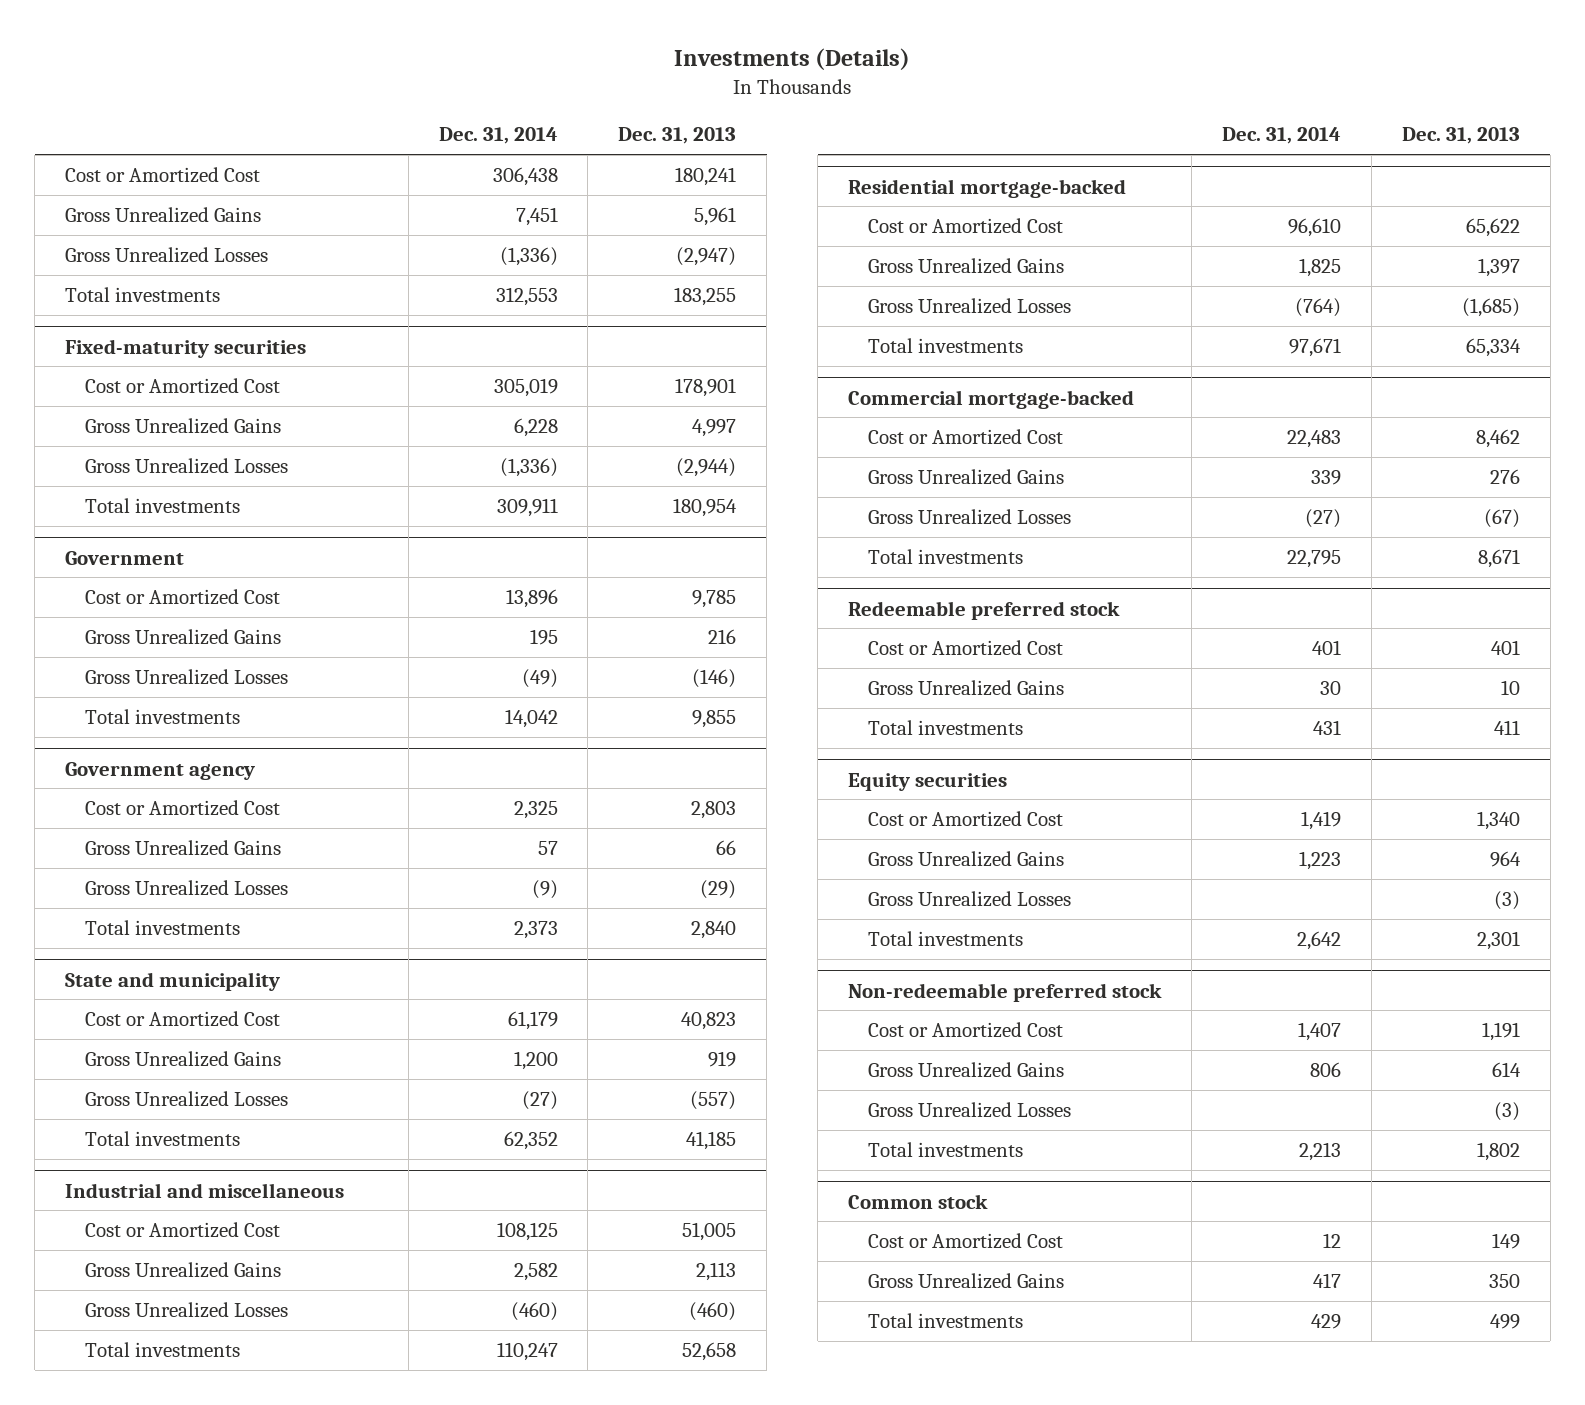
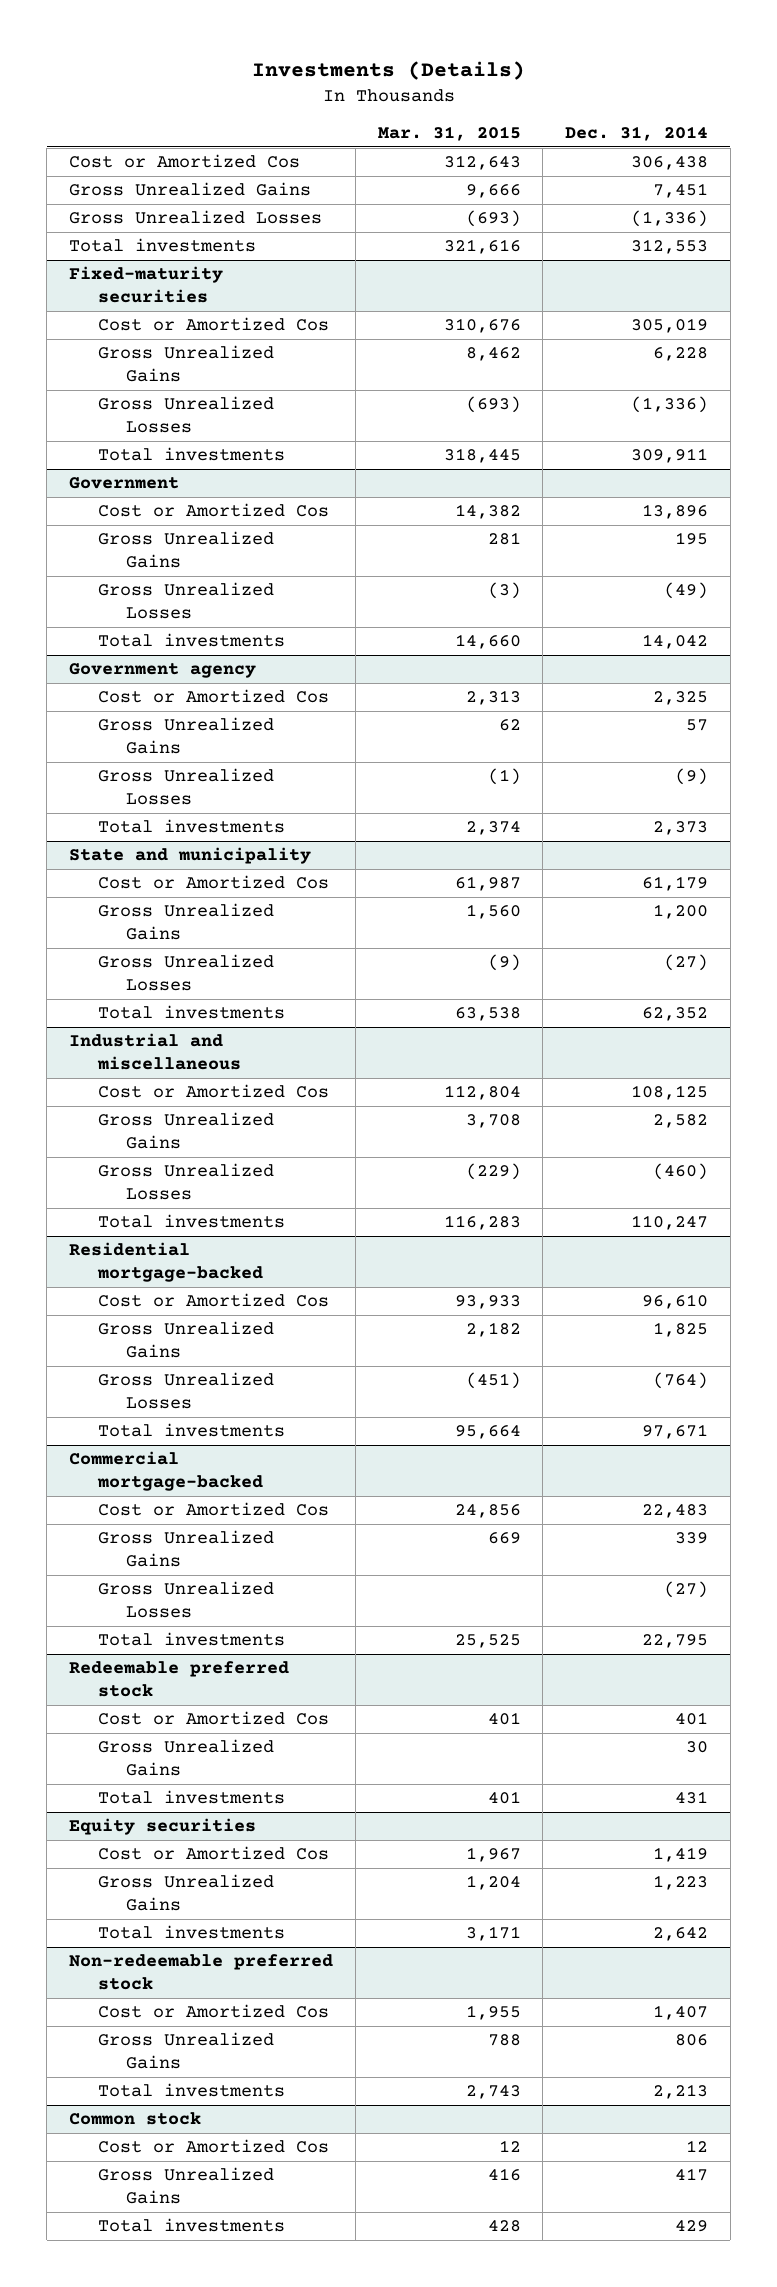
- | Dec. 31, 2014 | Dec. 31, 2013
+ | Mar. 31, 2015 | Dec. 31, 2014
- Cost or Amortized Cost | 306,438 | 180,241
+ Cost or Amortized Cos | 312,643 | 306,438
@ Fixed-maturity securities
- Cost or Amortized Cost | 305,019 | 178,901
+ Cost or Amortized Cos | 310,676 | 305,019
@ Government
- Cost or Amortized Cost | 13,896 | 9,785
+ Cost or Amortized Cos | 14,382 | 13,896
@ Government agency
- Cost or Amortized Cost | 2,325 | 2,803
+ Cost or Amortized Cos | 2,313 | 2,325
@ State and municipality
- Cost or Amortized Cost | 61,179 | 40,823
+ Cost or Amortized Cos | 61,987 | 61,179
@ Industrial and miscellaneous
- Cost or Amortized Cost | 108,125 | 51,005
+ Cost or Amortized Cos | 112,804 | 108,125
@ Residential mortgage-backed
- Cost or Amortized Cost | 96,610 | 65,622
+ Cost or Amortized Cos | 93,933 | 96,610
@ Commercial mortgage-backed
- Cost or Amortized Cost | 22,483 | 8,462
+ Cost or Amortized Cos | 24,856 | 22,483
@ Redeemable preferred stock
- Cost or Amortized Cost | 401 | 401
+ Cost or Amortized Cos | 401 | 401
@ Equity securities
- Cost or Amortized Cost | 1,419 | 1,340
+ Cost or Amortized Cos | 1,967 | 1,419
- Gross Unrealized Losses | | (3)
@ Non-redeemable preferred stock
- Cost or Amortized Cost | 1,407 | 1,191
+ Cost or Amortized Cos | 1,955 | 1,407
- Gross Unrealized Losses | | (3)
@ Common stock
- Cost or Amortized Cost | 12 | 149
+ Cost or Amortized Cos | 12 | 12

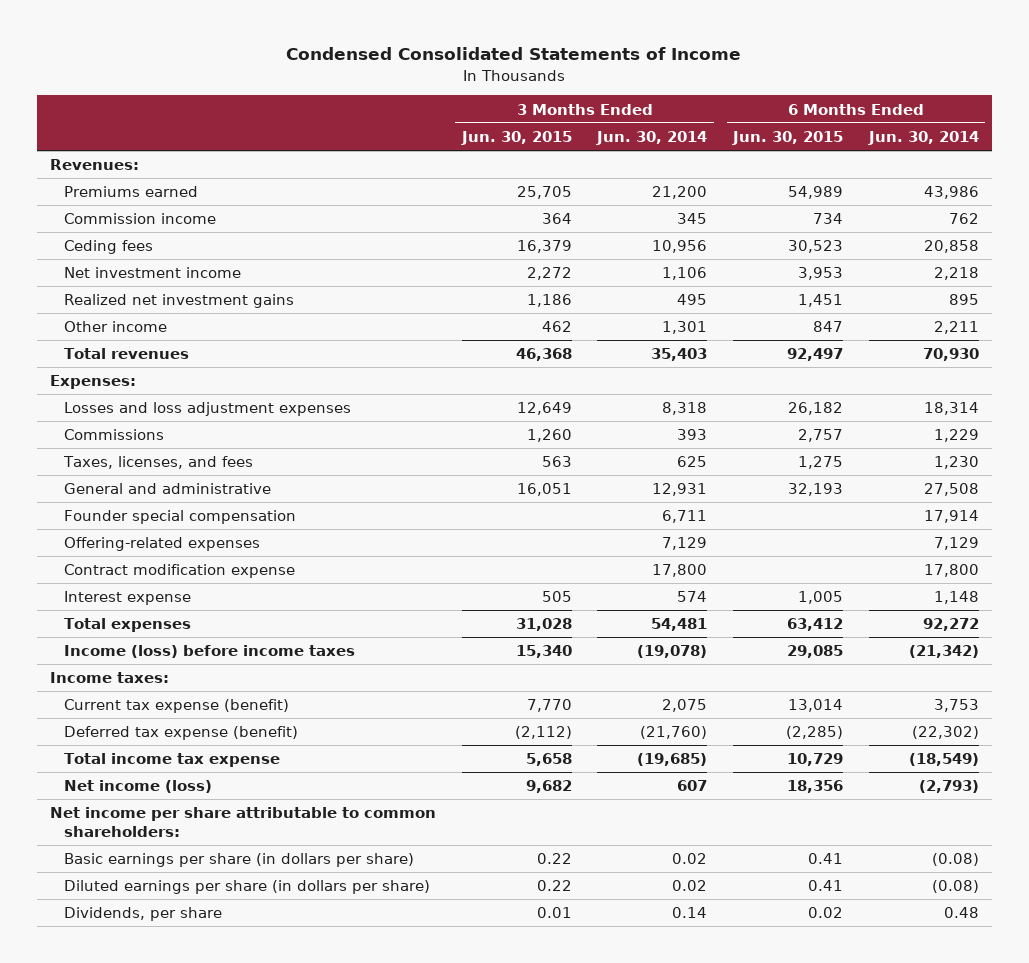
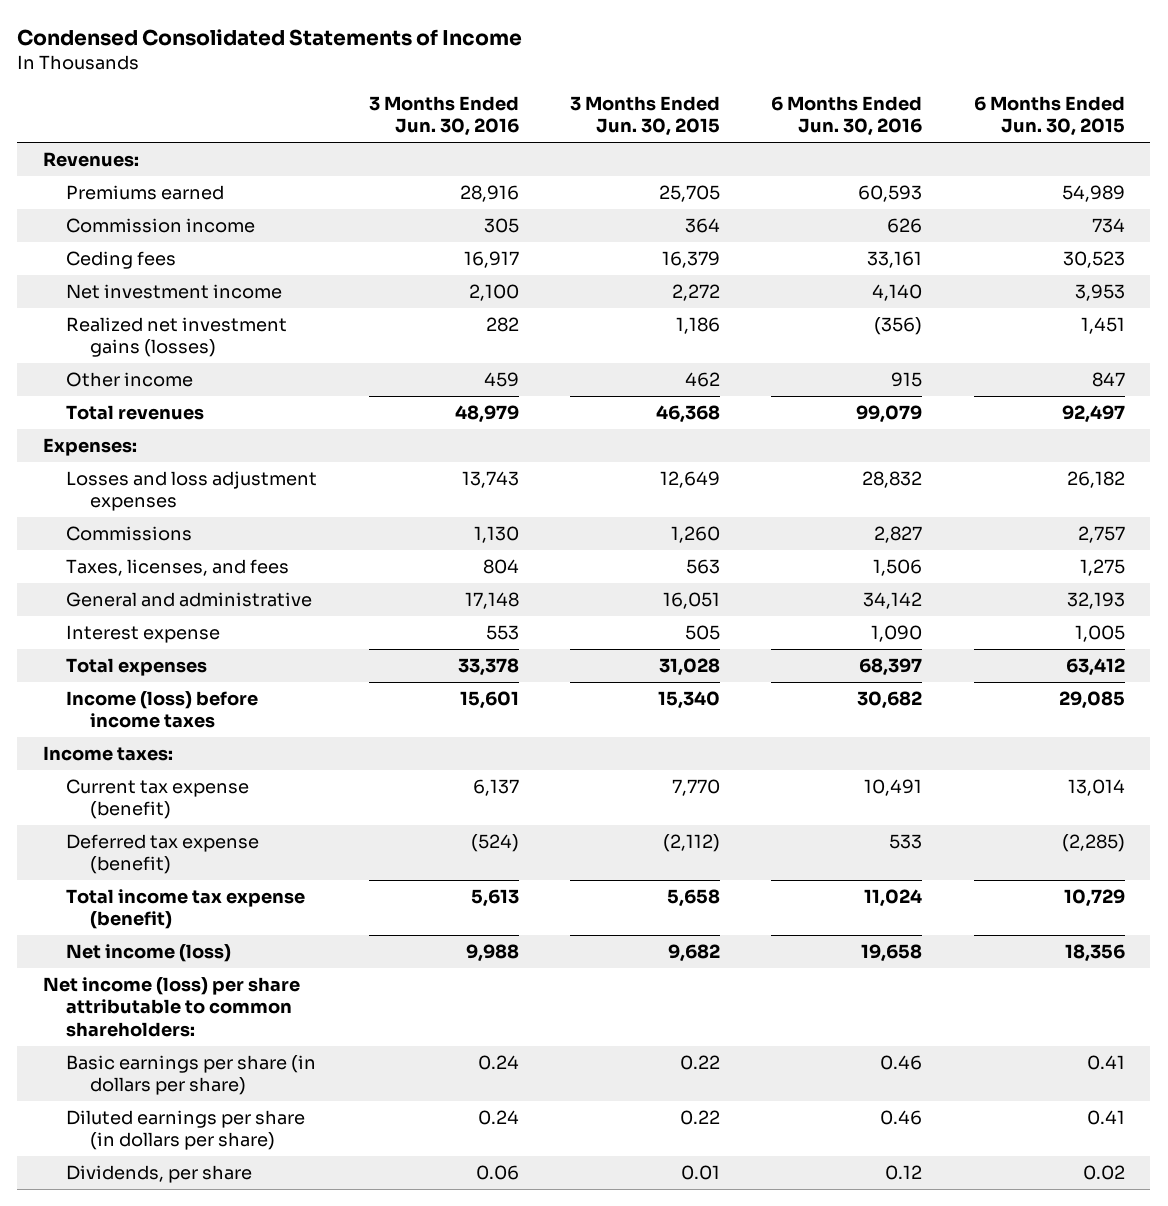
- | 3 Months Ended Jun. 30, 2015 | 3 Months Ended Jun. 30, 2014 | 6 Months Ended Jun. 30, 2015 | 6 Months Ended Jun. 30, 2014
+ | 3 Months Ended Jun. 30, 2016 | 3 Months Ended Jun. 30, 2015 | 6 Months Ended Jun. 30, 2016 | 6 Months Ended Jun. 30, 2015
- Realized net investment gains | 1,186 | 495 | 1,451 | 895
+ Realized net investment gains (losses) | 282 | 1,186 | (356) | 1,451
- Founder special compensation | | 6,711 | | 17,914
- Offering-related expenses | | 7,129 | | 7,129
- Contract modification expense | | 17,800 | | 17,800
- Total income tax expense | 5,658 | (19,685) | 10,729 | (18,549)
+ Total income tax expense (benefit) | 5,613 | 5,658 | 11,024 | 10,729
- Net income per share attributable to common shareholders:
+ Net income (loss) per share attributable to common shareholders:

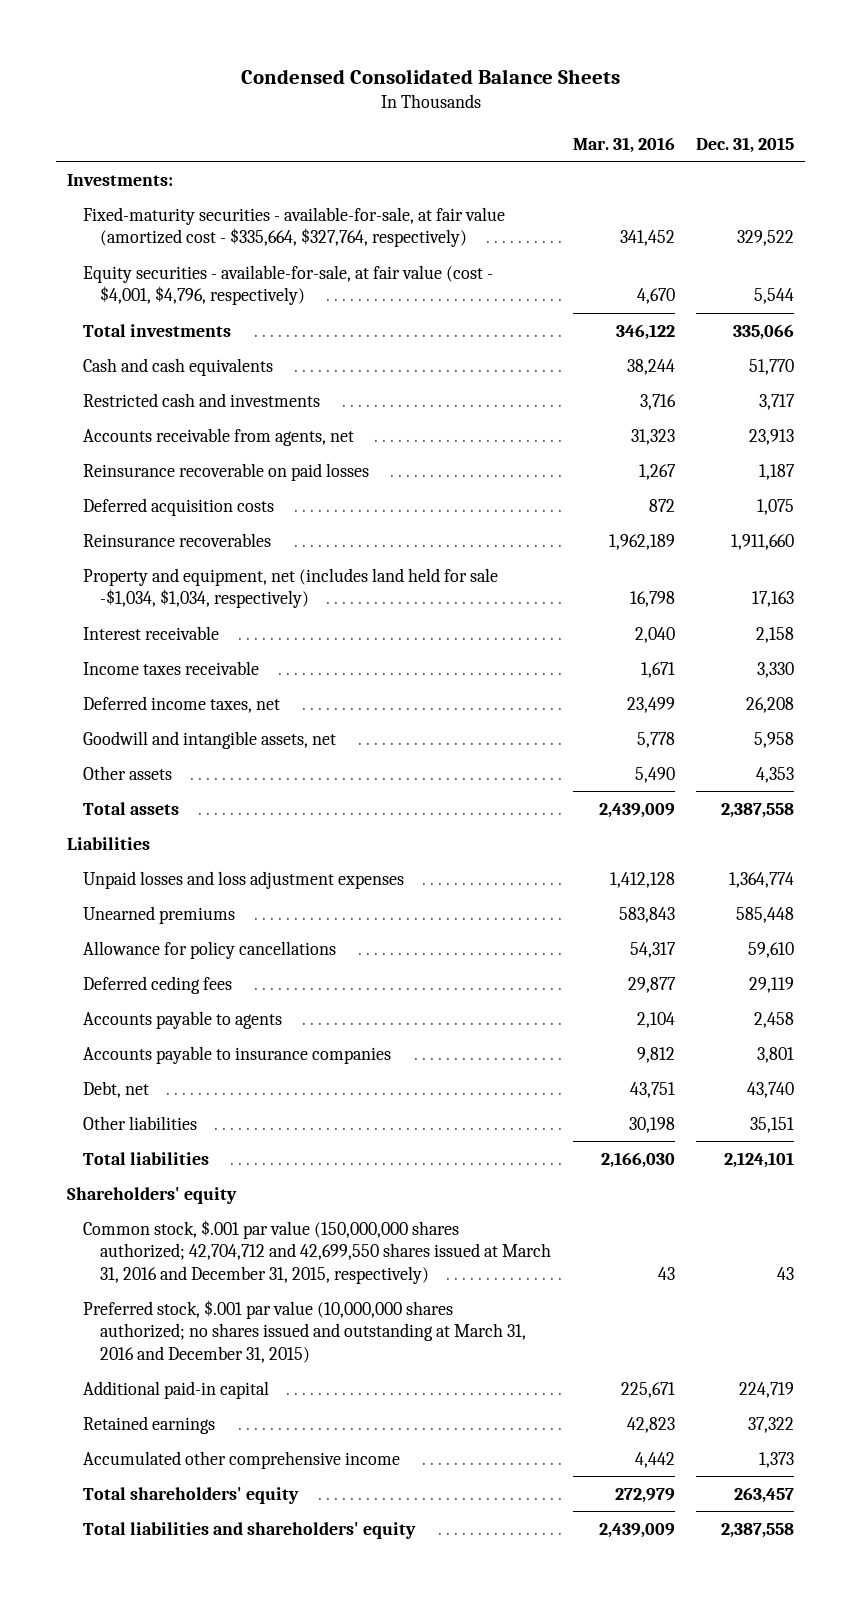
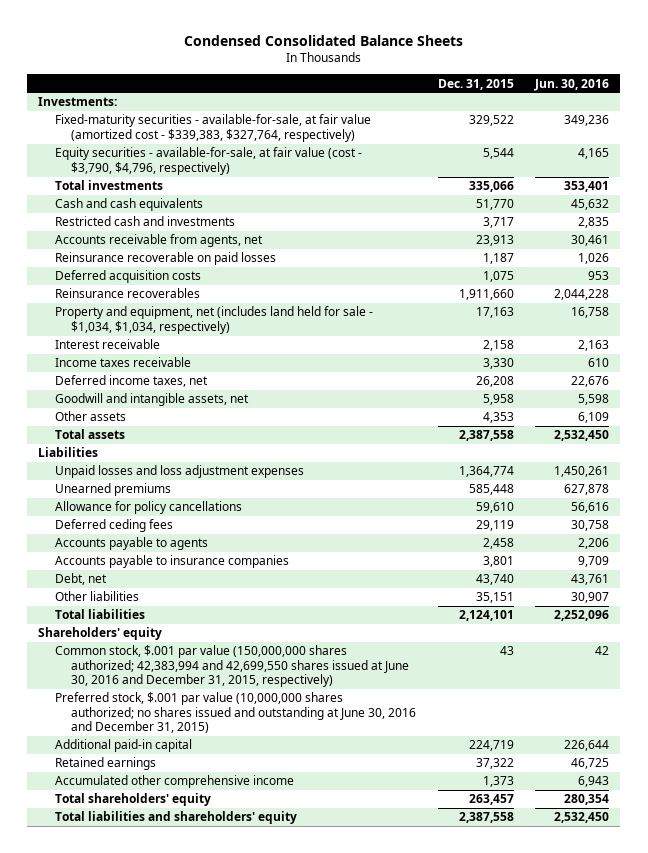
- | Mar. 31, 2016 | Dec. 31, 2015
+ | Dec. 31, 2015 | Jun. 30, 2016
- Fixed-maturity securities - available-for-sale, at fair value (amortized cost - $335,664, $327,764, respectively) | 341,452 | 329,522
- Equity securities - available-for-sale, at fair value (cost - $4,001, $4,796, respectively) | 4,670 | 5,544
+ Fixed-maturity securities - available-for-sale, at fair value (amortized cost - $339,383, $327,764, respectively) | 329,522 | 349,236
+ Equity securities - available-for-sale, at fair value (cost - $3,790, $4,796, respectively) | 5,544 | 4,165
- Property and equipment, net (includes land held for sale -$1,034, $1,034, respectively) | 16,798 | 17,163
+ Property and equipment, net (includes land held for sale - $1,034, $1,034, respectively) | 17,163 | 16,758
- Common stock, $.001 par value (150,000,000 shares authorized; 42,704,712 and 42,699,550 shares issued at March 31, 2016 and December 31, 2015, respectively) | 43 | 43
- Preferred stock, $.001 par value (10,000,000 shares authorized; no shares issued and outstanding at March 31, 2016 and December 31, 2015)
+ Common stock, $.001 par value (150,000,000 shares authorized; 42,383,994 and 42,699,550 shares issued at June 30, 2016 and December 31, 2015, respectively) | 43 | 42
+ Preferred stock, $.001 par value (10,000,000 shares authorized; no shares issued and outstanding at June 30, 2016 and December 31, 2015)

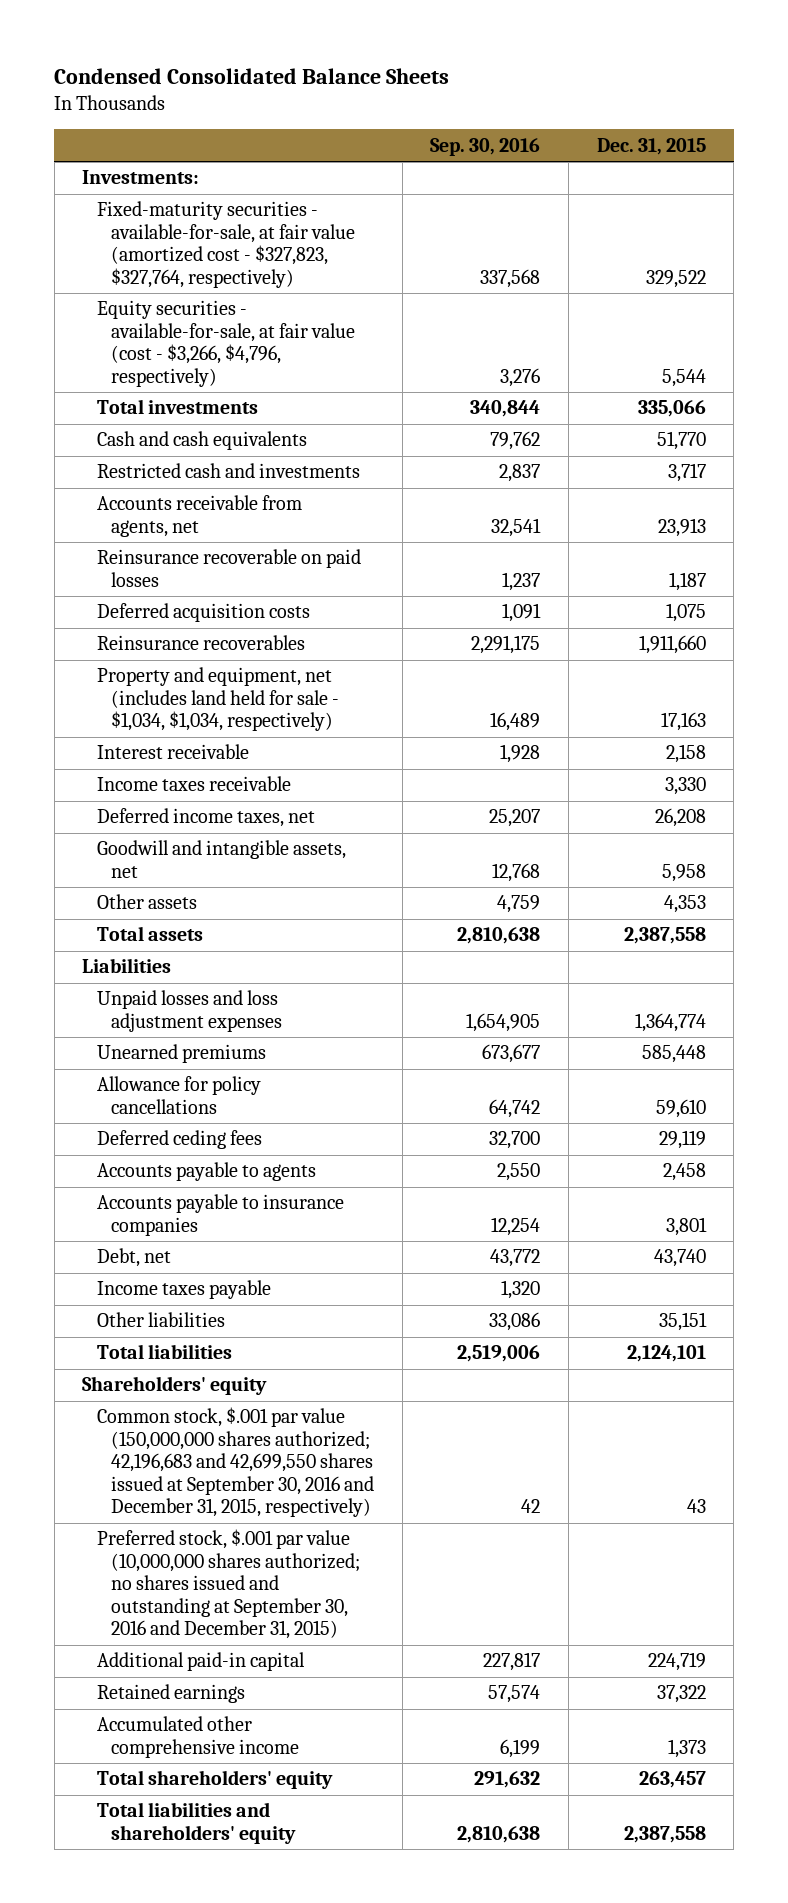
- | Dec. 31, 2015 | Jun. 30, 2016
+ | Sep. 30, 2016 | Dec. 31, 2015
- Fixed-maturity securities - available-for-sale, at fair value (amortized cost - $339,383, $327,764, respectively) | 329,522 | 349,236
- Equity securities - available-for-sale, at fair value (cost - $3,790, $4,796, respectively) | 5,544 | 4,165
+ Fixed-maturity securities - available-for-sale, at fair value (amortized cost - $327,823, $327,764, respectively) | 337,568 | 329,522
+ Equity securities - available-for-sale, at fair value (cost - $3,266, $4,796, respectively) | 3,276 | 5,544
+ Income taxes payable | 1,320 |
- Common stock, $.001 par value (150,000,000 shares authorized; 42,383,994 and 42,699,550 shares issued at June 30, 2016 and December 31, 2015, respectively) | 43 | 42
- Preferred stock, $.001 par value (10,000,000 shares authorized; no shares issued and outstanding at June 30, 2016 and December 31, 2015)
+ Common stock, $.001 par value (150,000,000 shares authorized; 42,196,683 and 42,699,550 shares issued at September 30, 2016 and December 31, 2015, respectively) | 42 | 43
+ Preferred stock, $.001 par value (10,000,000 shares authorized; no shares issued and outstanding at September 30, 2016 and December 31, 2015)

